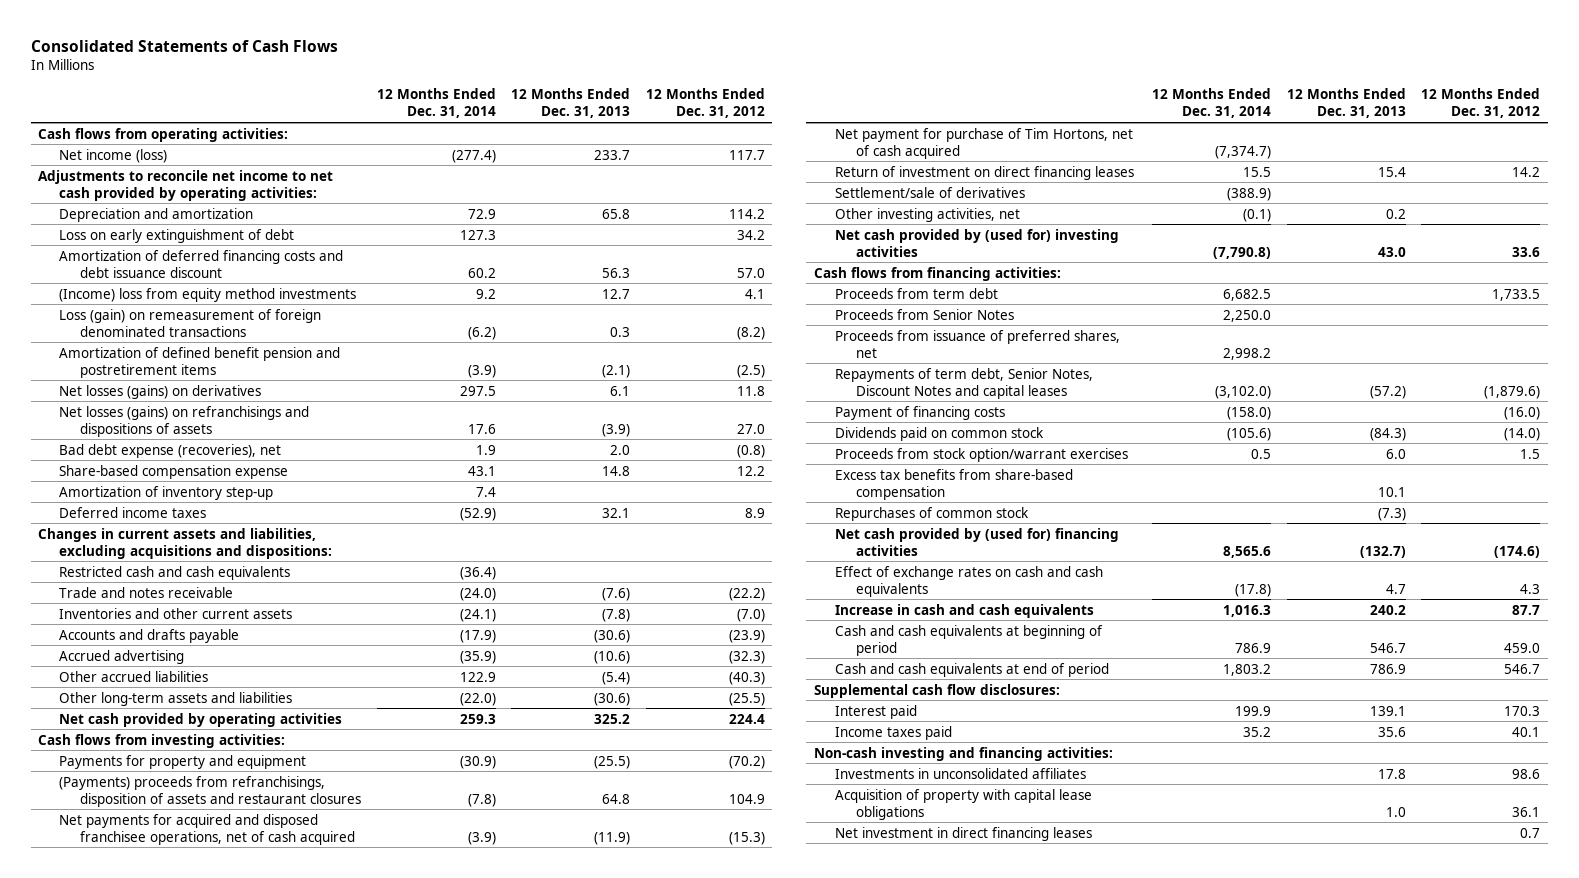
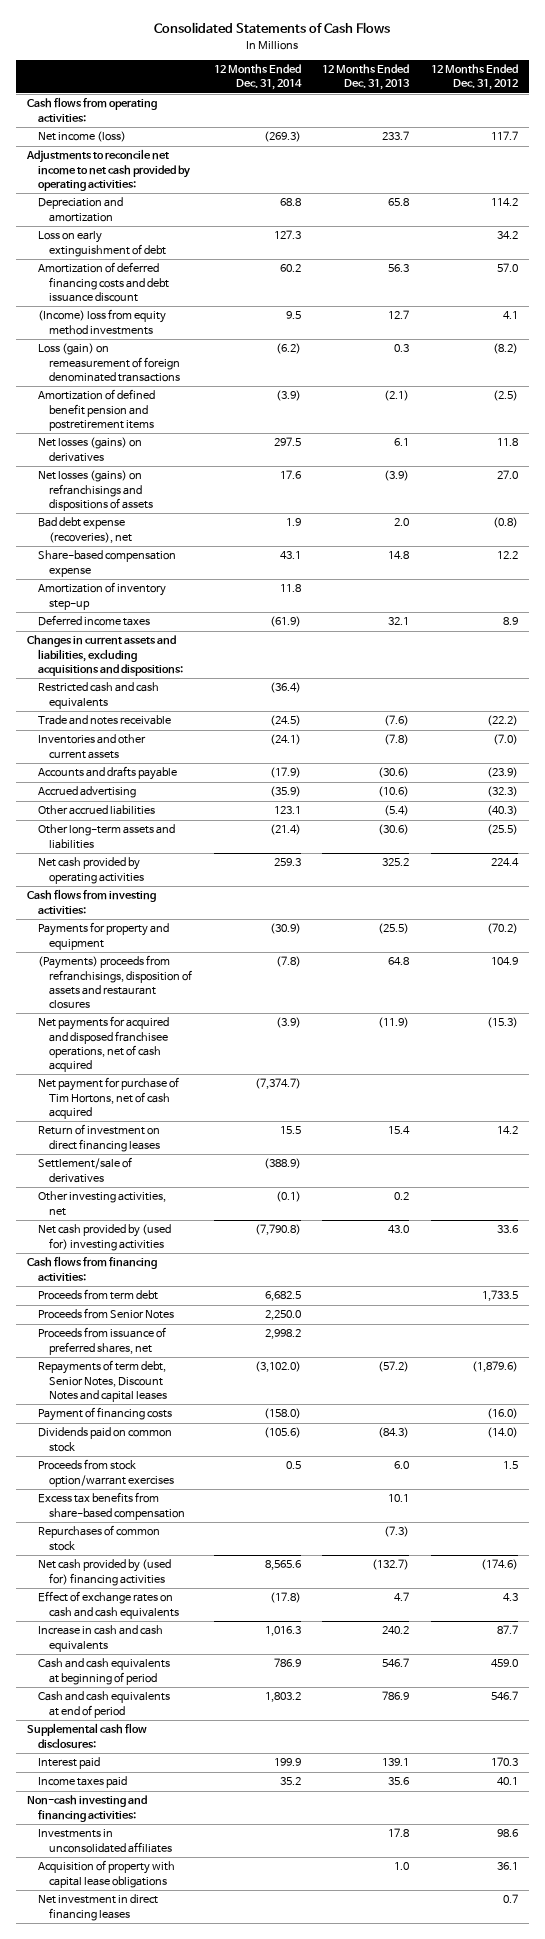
- Net income (loss) | (277.4) | 233.7 | 117.7
+ Net income (loss) | (269.3) | 233.7 | 117.7
- Depreciation and amortization | 72.9 | 65.8 | 114.2
+ Depreciation and amortization | 68.8 | 65.8 | 114.2
- (Income) loss from equity method investments | 9.2 | 12.7 | 4.1
+ (Income) loss from equity method investments | 9.5 | 12.7 | 4.1
- Amortization of inventory step-up | 7.4 | |
- Deferred income taxes | (52.9) | 32.1 | 8.9
+ Amortization of inventory step-up | 11.8 | |
+ Deferred income taxes | (61.9) | 32.1 | 8.9
- Trade and notes receivable | (24.0) | (7.6) | (22.2)
+ Trade and notes receivable | (24.5) | (7.6) | (22.2)
- Other accrued liabilities | 122.9 | (5.4) | (40.3)
- Other long-term assets and liabilities | (22.0) | (30.6) | (25.5)
+ Other accrued liabilities | 123.1 | (5.4) | (40.3)
+ Other long-term assets and liabilities | (21.4) | (30.6) | (25.5)

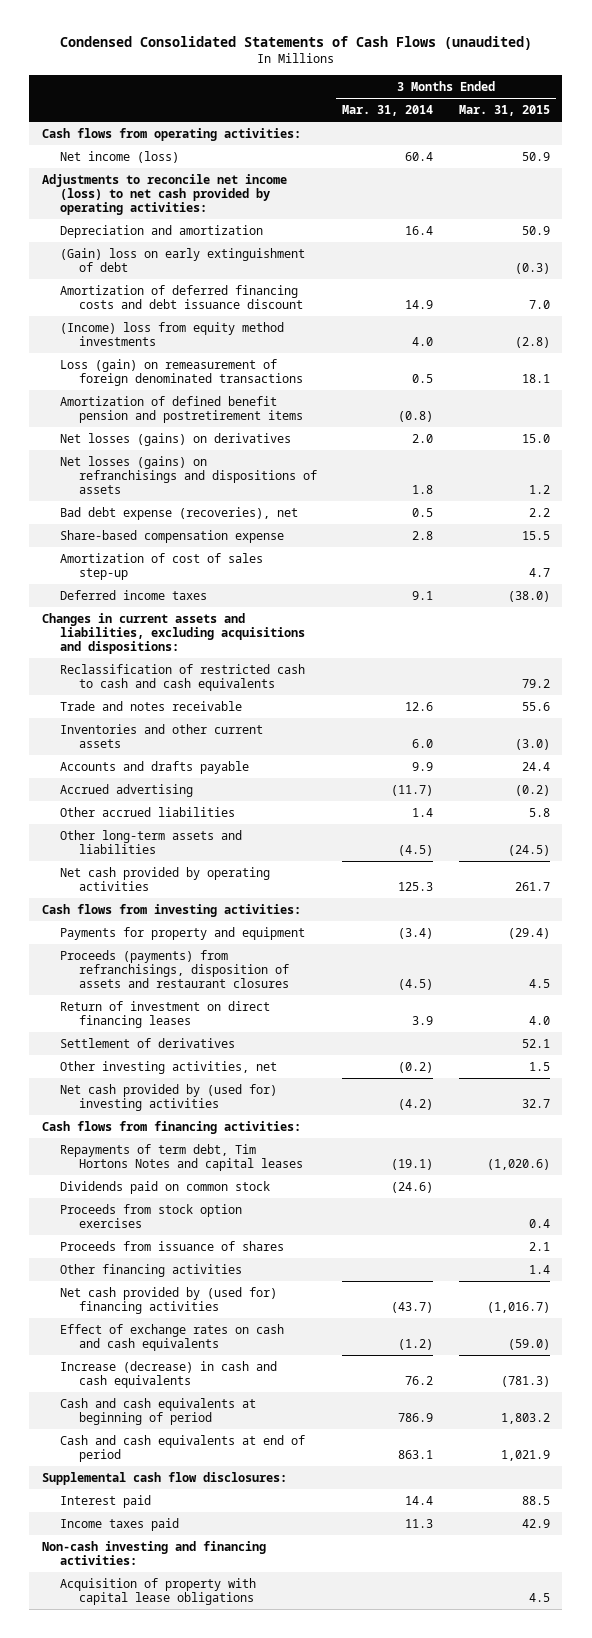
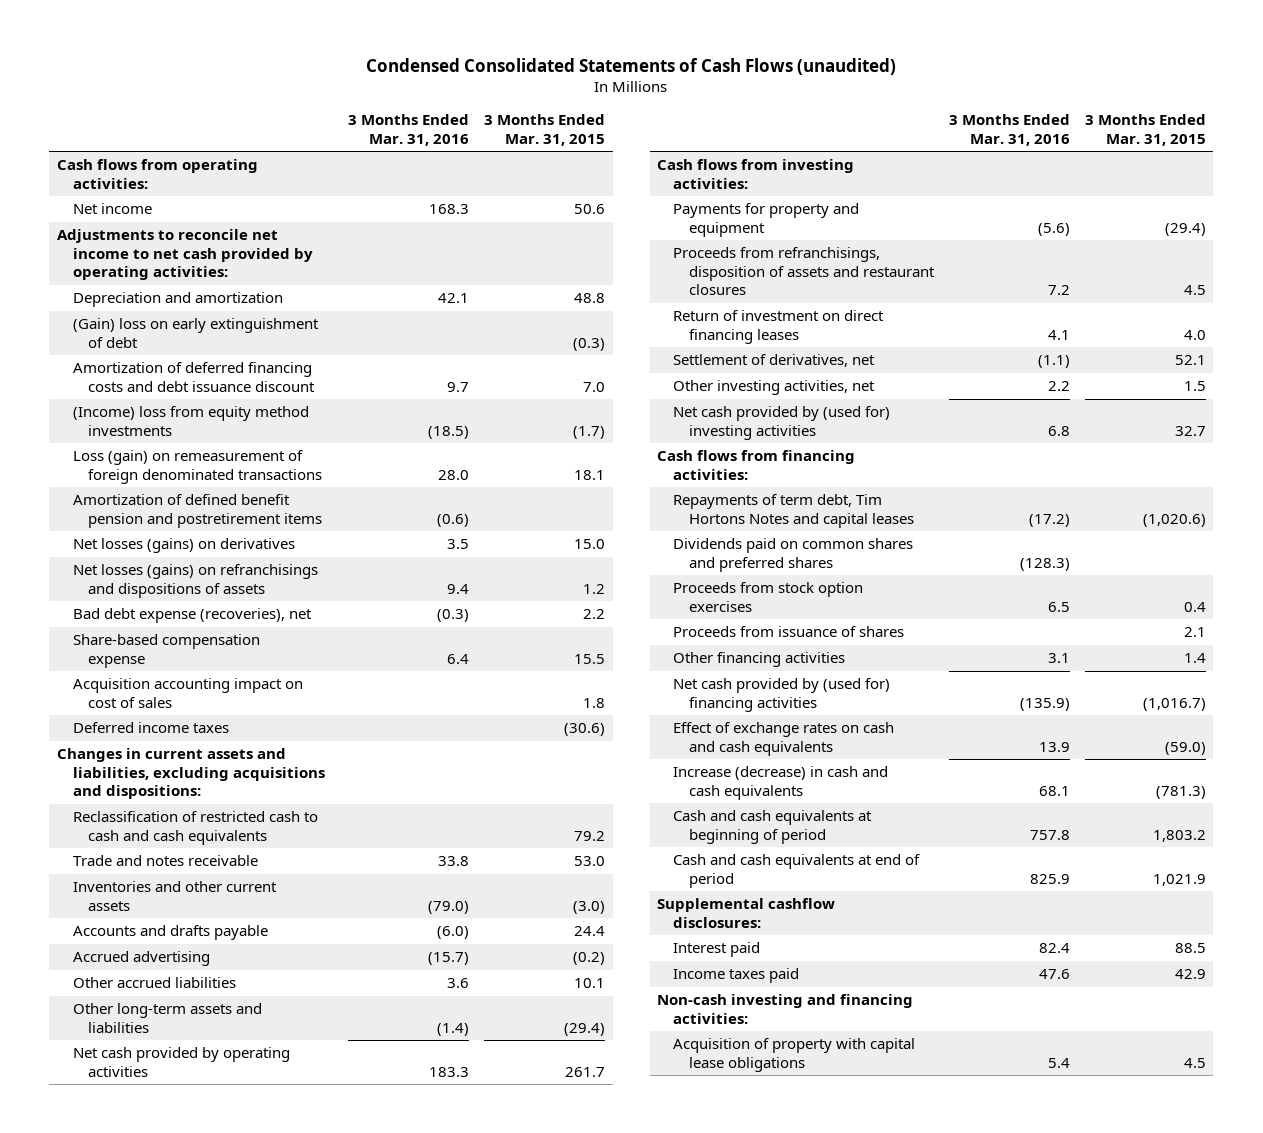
- | 3 Months Ended Mar. 31, 2014 | 3 Months Ended Mar. 31, 2015
+ | 3 Months Ended Mar. 31, 2016 | 3 Months Ended Mar. 31, 2015
- Net income (loss) | 60.4 | 50.9
- Adjustments to reconcile net income (loss) to net cash provided by operating activities:
- Depreciation and amortization | 16.4 | 50.9
+ Net income | 168.3 | 50.6
+ Adjustments to reconcile net income to net cash provided by operating activities:
+ Depreciation and amortization | 42.1 | 48.8
- (Income) loss from equity method investments | 4.0 | (2.8)
+ (Income) loss from equity method investments | (18.5) | (1.7)
- Amortization of cost of sales step-up | | 4.7
- Deferred income taxes | 9.1 | (38.0)
+ Acquisition accounting impact on cost of sales | | 1.8
+ Deferred income taxes | | (30.6)
- Trade and notes receivable | 12.6 | 55.6
+ Trade and notes receivable | 33.8 | 53.0
- Other accrued liabilities | 1.4 | 5.8
- Other long-term assets and liabilities | (4.5) | (24.5)
+ Other accrued liabilities | 3.6 | 10.1
+ Other long-term assets and liabilities | (1.4) | (29.4)
- Proceeds (payments) from refranchisings, disposition of assets and restaurant closures | (4.5) | 4.5
+ Proceeds from refranchisings, disposition of assets and restaurant closures | 7.2 | 4.5
- Settlement of derivatives | | 52.1
+ Settlement of derivatives, net | (1.1) | 52.1
- Dividends paid on common stock | (24.6) |
+ Dividends paid on common shares and preferred shares | (128.3) |
- Supplemental cash flow disclosures:
+ Supplemental cashflow disclosures:

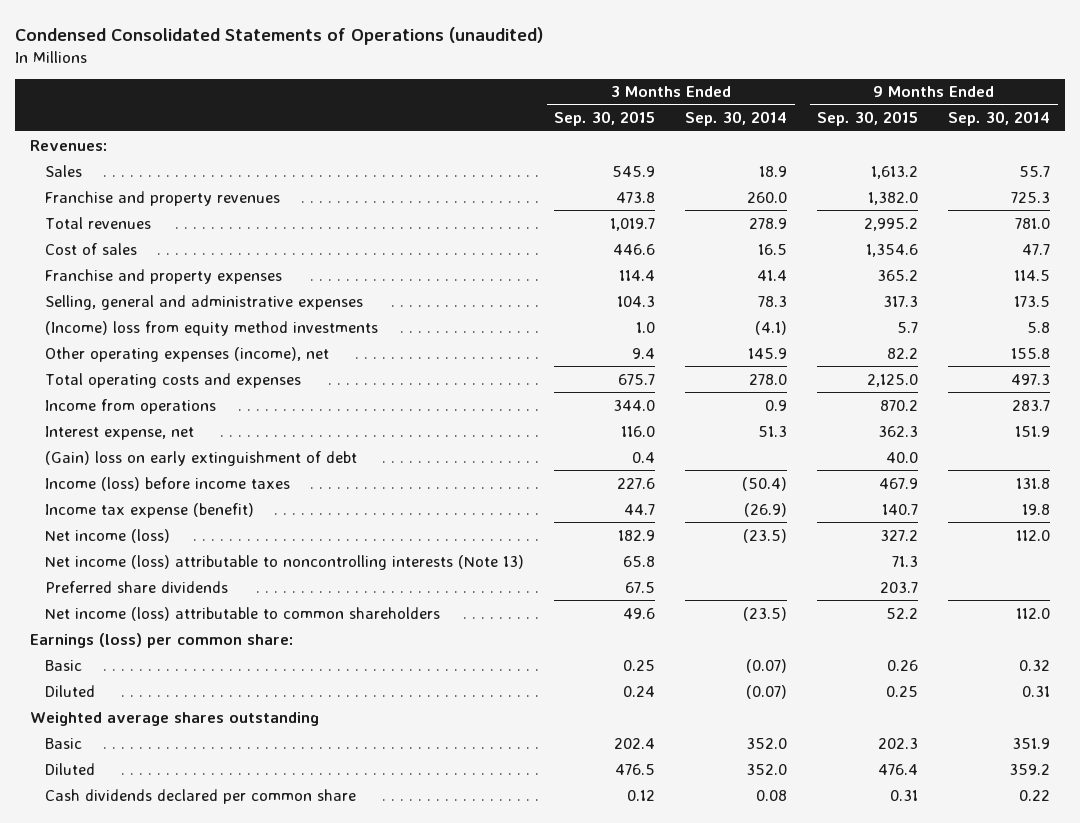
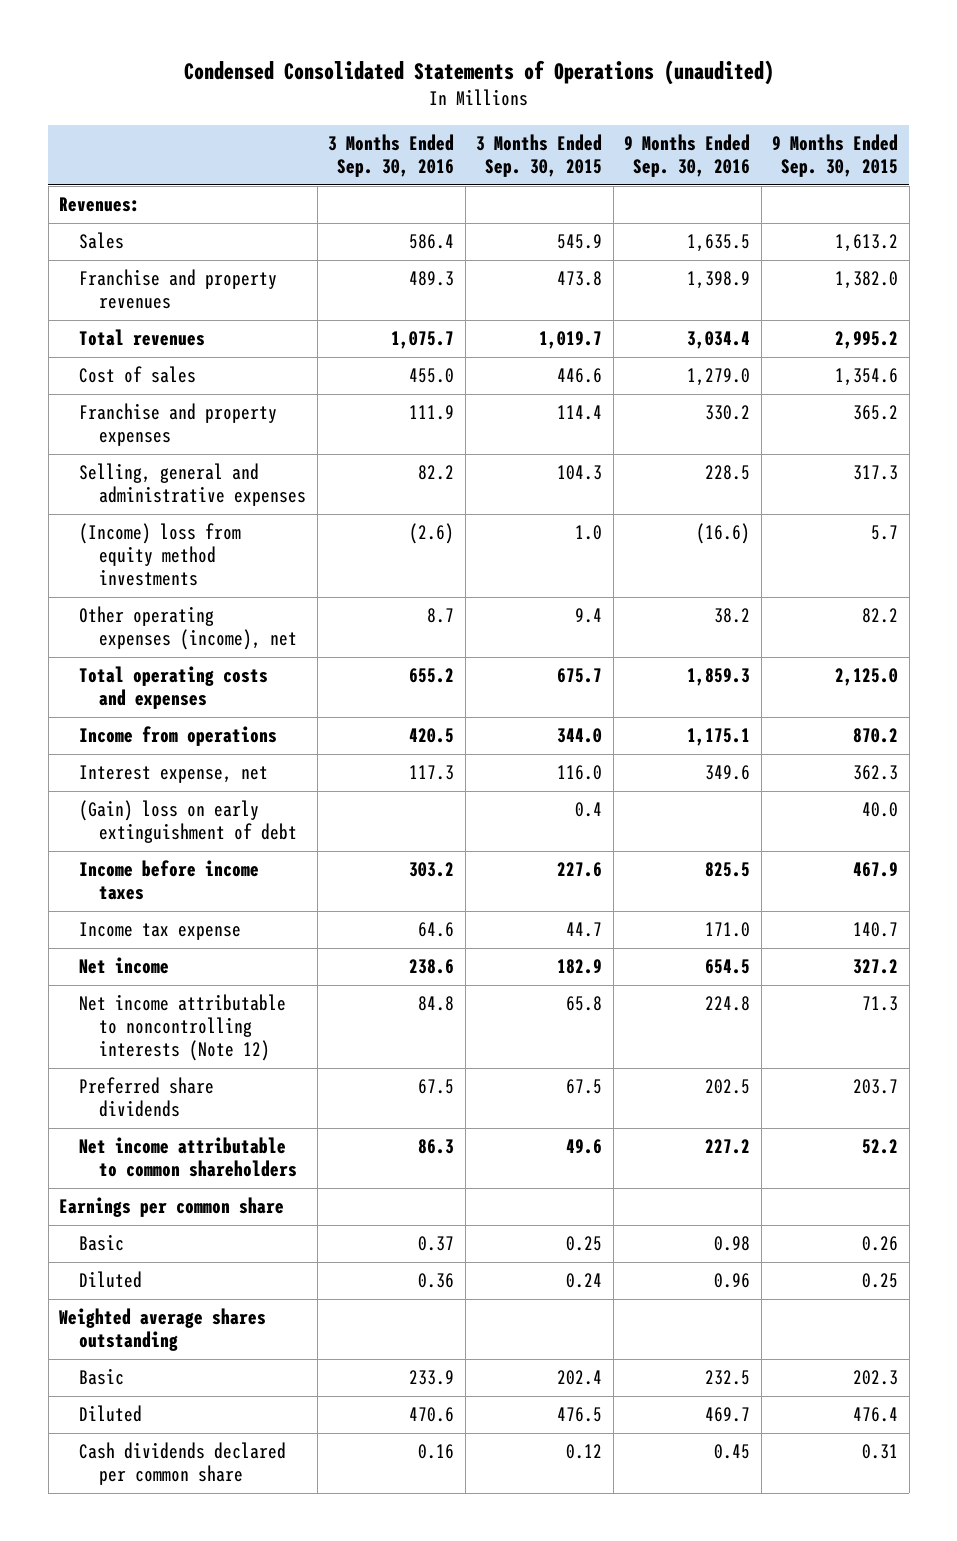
- | 3 Months Ended Sep. 30, 2015 | 3 Months Ended Sep. 30, 2014 | 9 Months Ended Sep. 30, 2015 | 9 Months Ended Sep. 30, 2014
+ | 3 Months Ended Sep. 30, 2016 | 3 Months Ended Sep. 30, 2015 | 9 Months Ended Sep. 30, 2016 | 9 Months Ended Sep. 30, 2015
- Income (loss) before income taxes | 227.6 | (50.4) | 467.9 | 131.8
- Income tax expense (benefit) | 44.7 | (26.9) | 140.7 | 19.8
- Net income (loss) | 182.9 | (23.5) | 327.2 | 112.0
- Net income (loss) attributable to noncontrolling interests (Note 13) | 65.8 | | 71.3 |
+ Income before income taxes | 303.2 | 227.6 | 825.5 | 467.9
+ Income tax expense | 64.6 | 44.7 | 171.0 | 140.7
+ Net income | 238.6 | 182.9 | 654.5 | 327.2
+ Net income attributable to noncontrolling interests (Note 12) | 84.8 | 65.8 | 224.8 | 71.3
- Net income (loss) attributable to common shareholders | 49.6 | (23.5) | 52.2 | 112.0
- Earnings (loss) per common share:
+ Net income attributable to common shareholders | 86.3 | 49.6 | 227.2 | 52.2
+ Earnings per common share

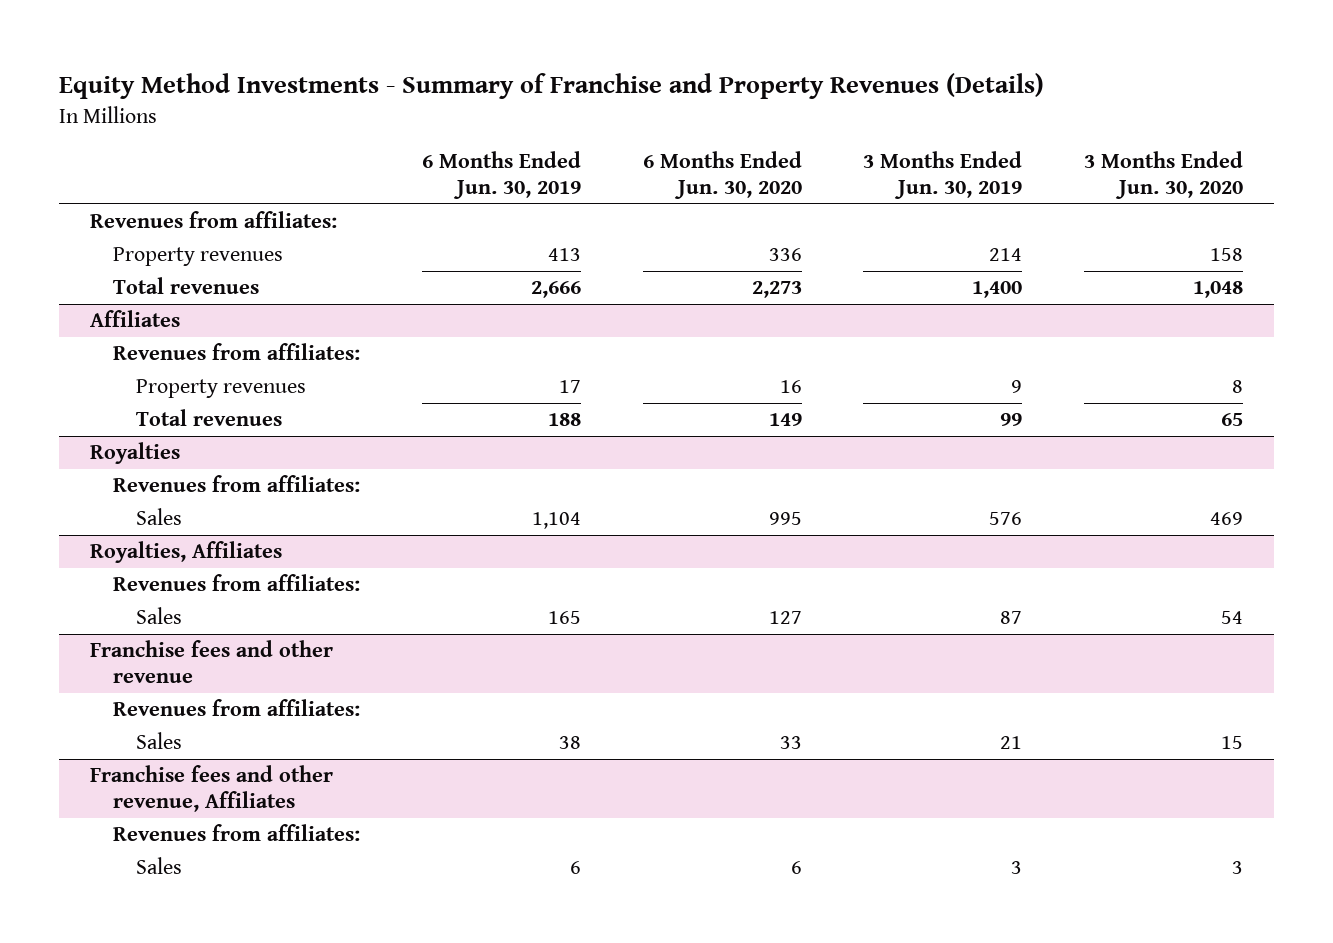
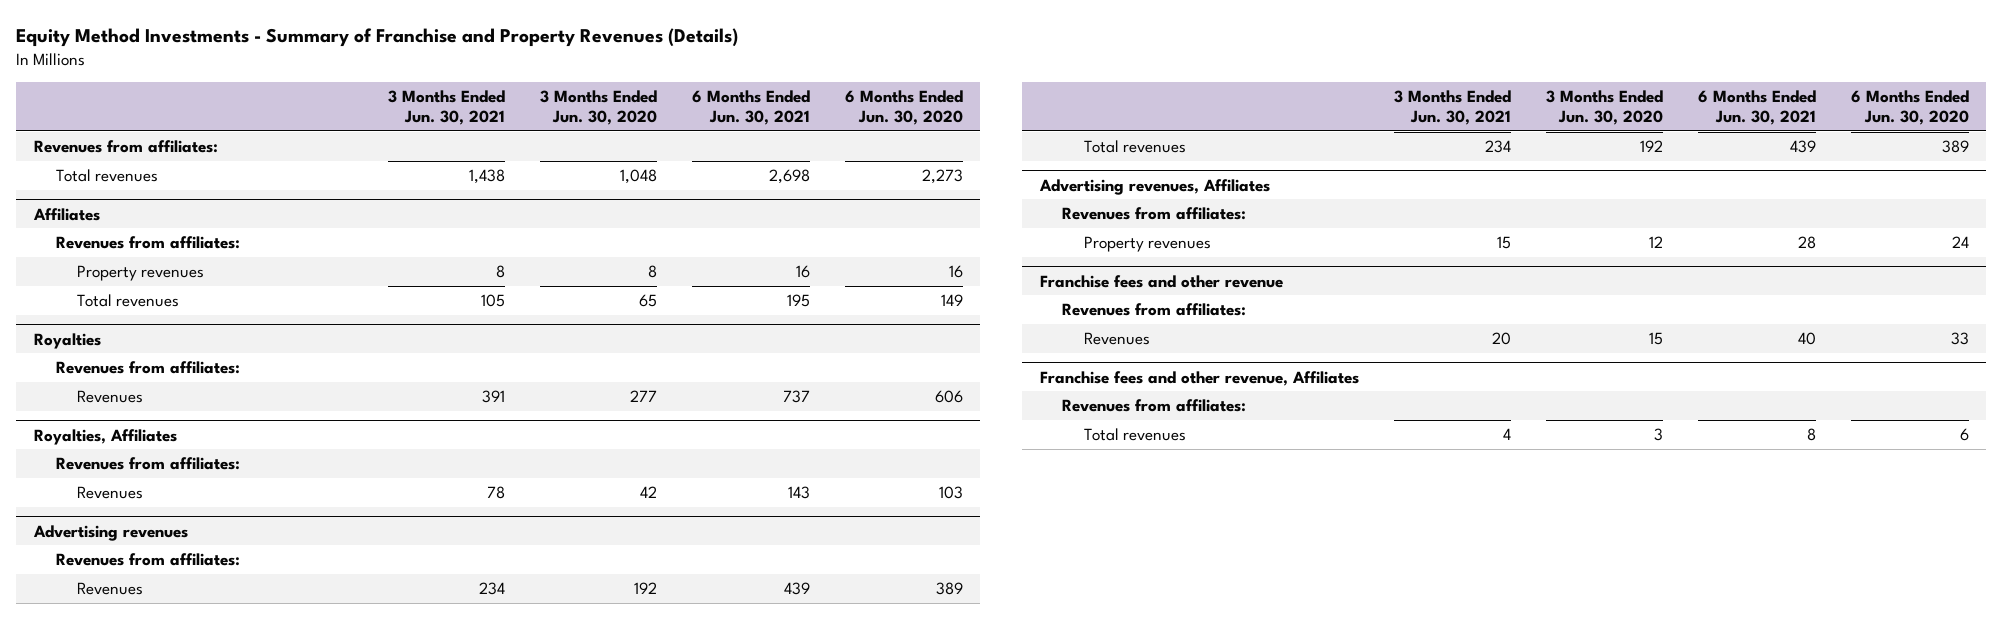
- | 6 Months Ended Jun. 30, 2019 | 6 Months Ended Jun. 30, 2020 | 3 Months Ended Jun. 30, 2019 | 3 Months Ended Jun. 30, 2020
+ | 3 Months Ended Jun. 30, 2021 | 3 Months Ended Jun. 30, 2020 | 6 Months Ended Jun. 30, 2021 | 6 Months Ended Jun. 30, 2020
- Property revenues | 413 | 336 | 214 | 158
@ Royalties
- Sales | 1,104 | 995 | 576 | 469
+ Revenues | 391 | 277 | 737 | 606
@ Royalties, Affiliates
- Sales | 165 | 127 | 87 | 54
+ Revenues | 78 | 42 | 143 | 103
+ Advertising revenues
+ Revenues from affiliates:
+ Revenues | 234 | 192 | 439 | 389
+ Total revenues | 234 | 192 | 439 | 389
+ Advertising revenues, Affiliates
+ Revenues from affiliates:
+ Property revenues | 15 | 12 | 28 | 24
@ Franchise fees and other revenue
- Sales | 38 | 33 | 21 | 15
+ Revenues | 20 | 15 | 40 | 33
@ Franchise fees and other revenue, Affiliates
- Sales | 6 | 6 | 3 | 3
+ Total revenues | 4 | 3 | 8 | 6

